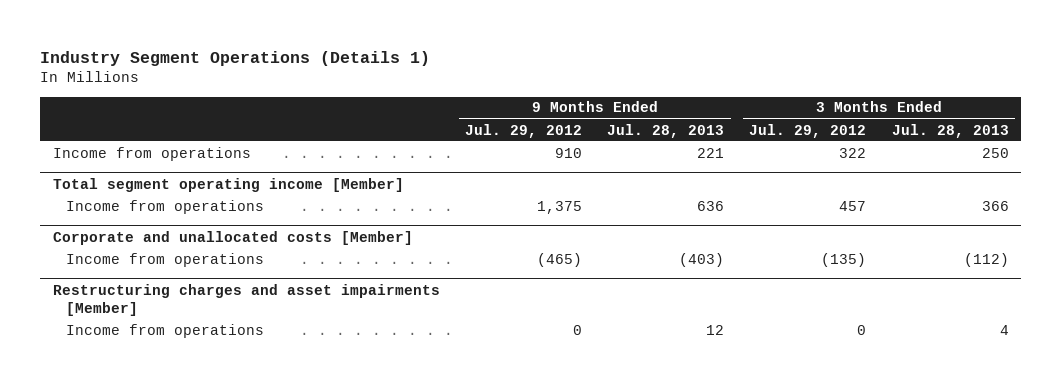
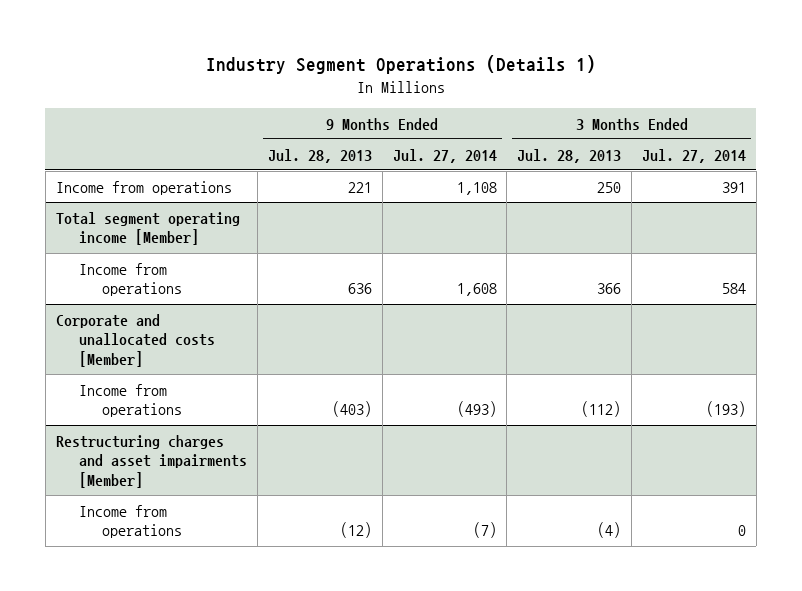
- | 9 Months Ended Jul. 29, 2012 | 9 Months Ended Jul. 28, 2013 | 3 Months Ended Jul. 29, 2012 | 3 Months Ended Jul. 28, 2013
+ | 9 Months Ended Jul. 28, 2013 | 9 Months Ended Jul. 27, 2014 | 3 Months Ended Jul. 28, 2013 | 3 Months Ended Jul. 27, 2014
@ Restructuring charges and asset impairments [Member]
- Income from operations | 0 | 12 | 0 | 4
+ Income from operations | (12) | (7) | (4) | 0

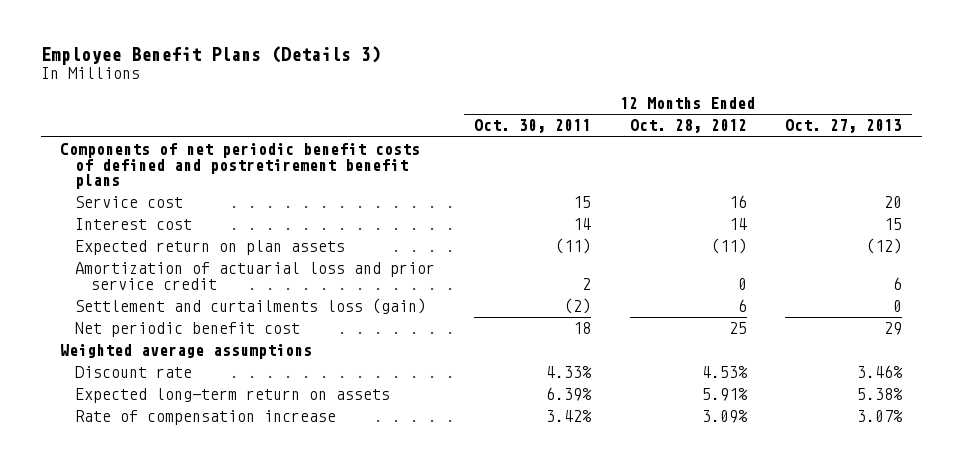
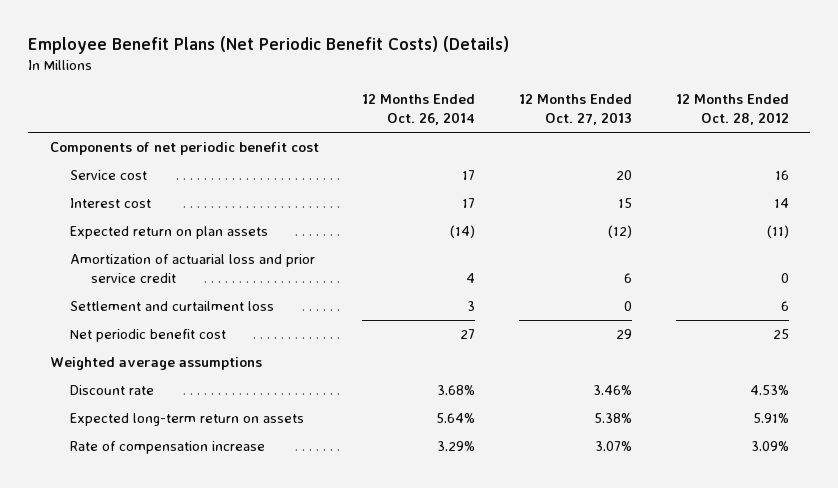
- Employee Benefit Plans (Details 3)
+ Employee Benefit Plans (Net Periodic Benefit Costs) (Details)
- | 12 Months Ended Oct. 30, 2011 | 12 Months Ended Oct. 28, 2012 | 12 Months Ended Oct. 27, 2013
+ | 12 Months Ended Oct. 26, 2014 | 12 Months Ended Oct. 27, 2013 | 12 Months Ended Oct. 28, 2012
- Components of net periodic benefit costs of defined and postretirement benefit plans
+ Components of net periodic benefit cost
- Settlement and curtailments loss (gain) | (2) | 6 | 0
+ Settlement and curtailment loss | 3 | 0 | 6

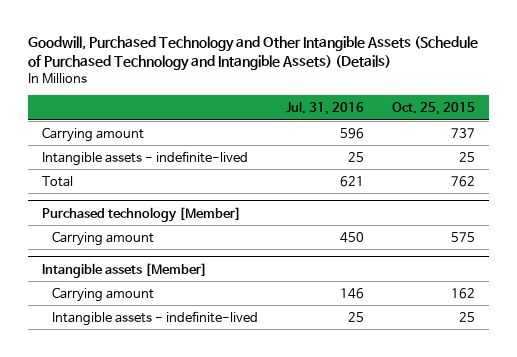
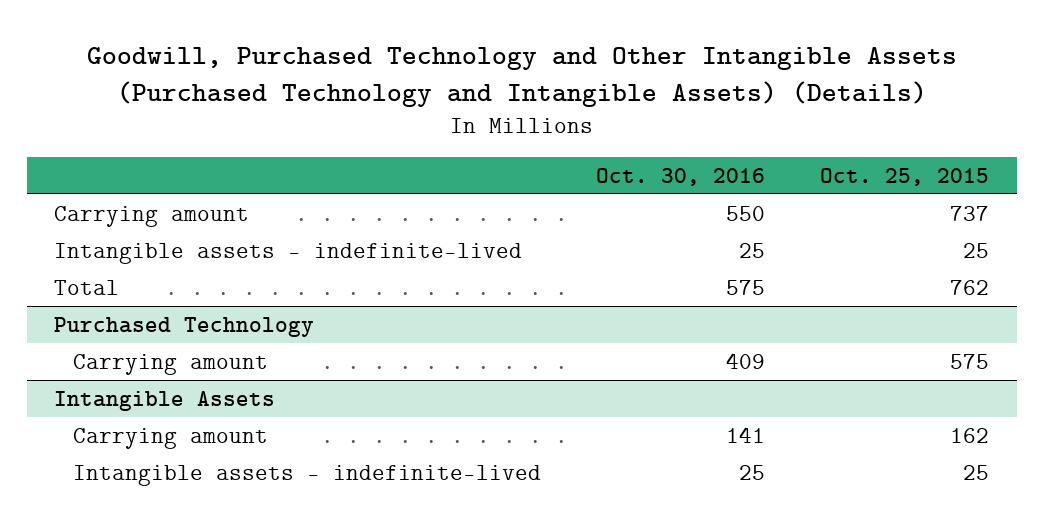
- Goodwill, Purchased Technology and Other Intangible Assets (Schedule of Purchased Technology and Intangible Assets) (Details)
+ Goodwill, Purchased Technology and Other Intangible Assets (Purchased Technology and Intangible Assets) (Details)
- | Jul. 31, 2016 | Oct. 25, 2015
+ | Oct. 30, 2016 | Oct. 25, 2015
- Purchased technology [Member]
+ Purchased Technology
- Intangible assets [Member]
+ Intangible Assets

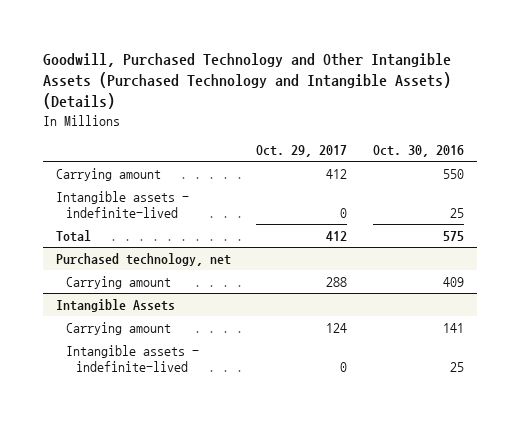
- | Oct. 30, 2016 | Oct. 25, 2015
+ | Oct. 29, 2017 | Oct. 30, 2016
- Purchased Technology
+ Purchased technology, net

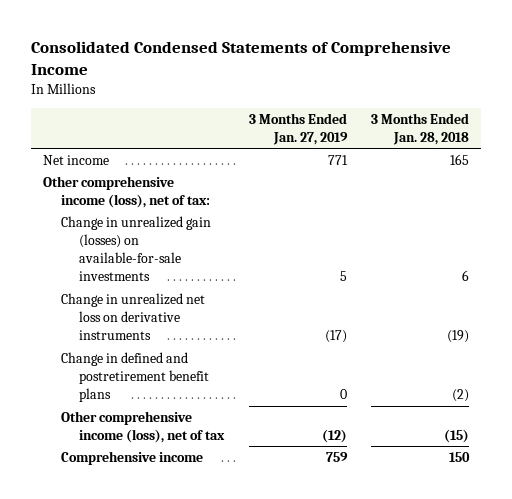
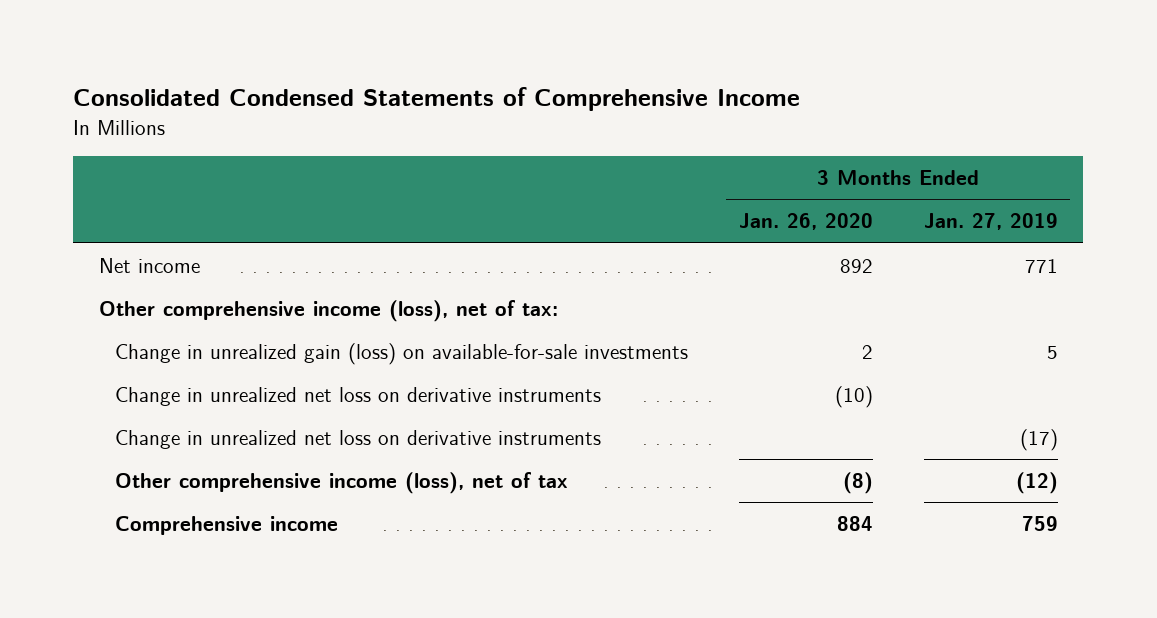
- | 3 Months Ended Jan. 27, 2019 | 3 Months Ended Jan. 28, 2018
+ | 3 Months Ended Jan. 26, 2020 | 3 Months Ended Jan. 27, 2019
- Change in unrealized gain (losses) on available-for-sale investments | 5 | 6
+ Change in unrealized gain (loss) on available-for-sale investments | 2 | 5
+ Change in unrealized net loss on derivative instruments | (10) |
- Change in defined and postretirement benefit plans | 0 | (2)

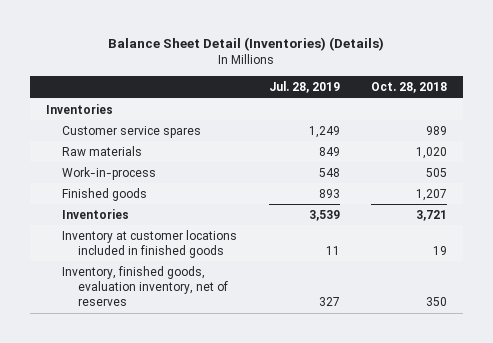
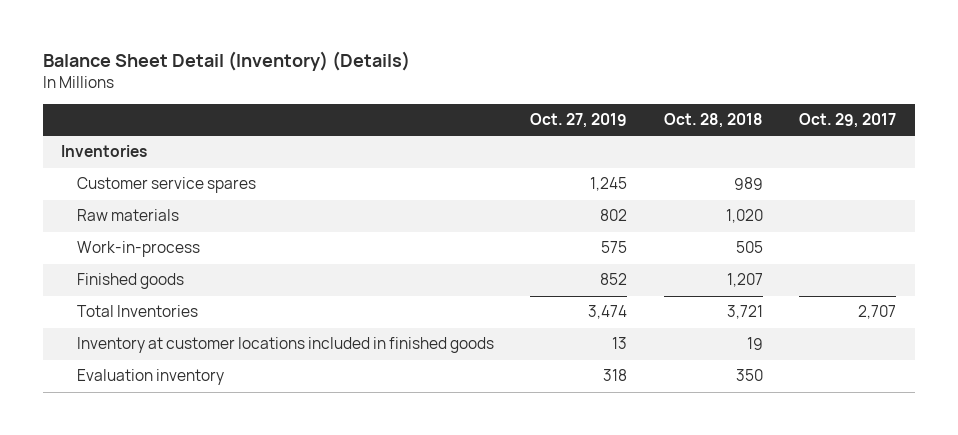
- Balance Sheet Detail (Inventories) (Details)
+ Balance Sheet Detail (Inventory) (Details)
- | Jul. 28, 2019 | Oct. 28, 2018
+ | Oct. 27, 2019 | Oct. 28, 2018 | Oct. 29, 2017
- Inventories | 3,539 | 3,721
+ Total Inventories | 3,474 | 3,721 | 2,707
- Inventory, finished goods, evaluation inventory, net of reserves | 327 | 350
+ Evaluation inventory | 318 | 350 |

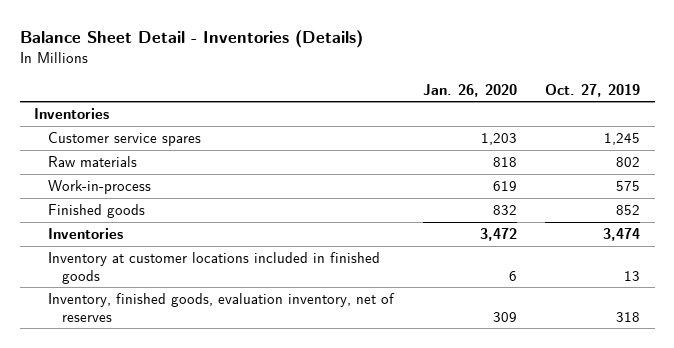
- Balance Sheet Detail (Inventory) (Details)
+ Balance Sheet Detail - Inventories (Details)
- | Oct. 27, 2019 | Oct. 28, 2018 | Oct. 29, 2017
+ | Jan. 26, 2020 | Oct. 27, 2019
- Total Inventories | 3,474 | 3,721 | 2,707
+ Inventories | 3,472 | 3,474
- Evaluation inventory | 318 | 350 |
+ Inventory, finished goods, evaluation inventory, net of reserves | 309 | 318

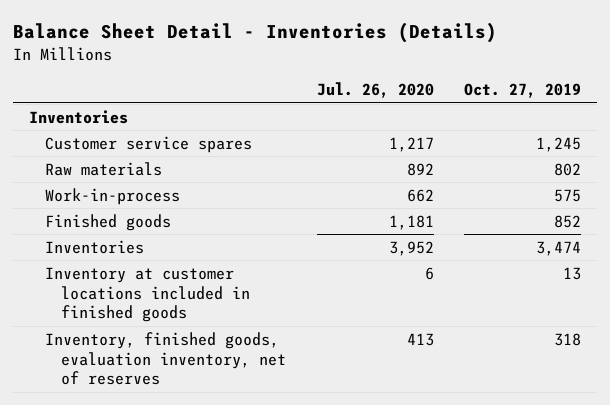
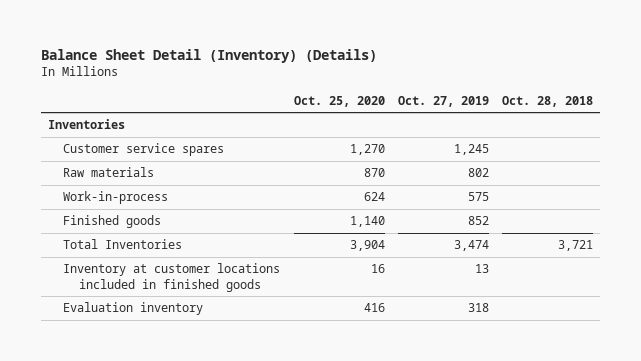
- Balance Sheet Detail - Inventories (Details)
+ Balance Sheet Detail (Inventory) (Details)
- | Jul. 26, 2020 | Oct. 27, 2019
+ | Oct. 25, 2020 | Oct. 27, 2019 | Oct. 28, 2018
- Inventories | 3,952 | 3,474
+ Total Inventories | 3,904 | 3,474 | 3,721
- Inventory, finished goods, evaluation inventory, net of reserves | 413 | 318
+ Evaluation inventory | 416 | 318 |

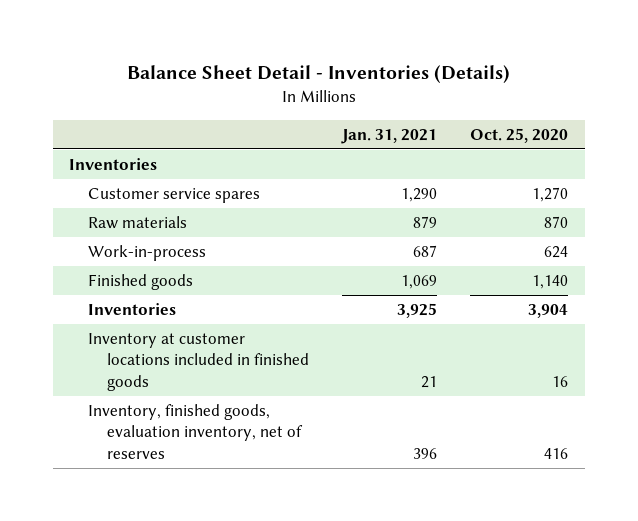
- Balance Sheet Detail (Inventory) (Details)
+ Balance Sheet Detail - Inventories (Details)
- | Oct. 25, 2020 | Oct. 27, 2019 | Oct. 28, 2018
+ | Jan. 31, 2021 | Oct. 25, 2020
- Total Inventories | 3,904 | 3,474 | 3,721
+ Inventories | 3,925 | 3,904
- Evaluation inventory | 416 | 318 |
+ Inventory, finished goods, evaluation inventory, net of reserves | 396 | 416

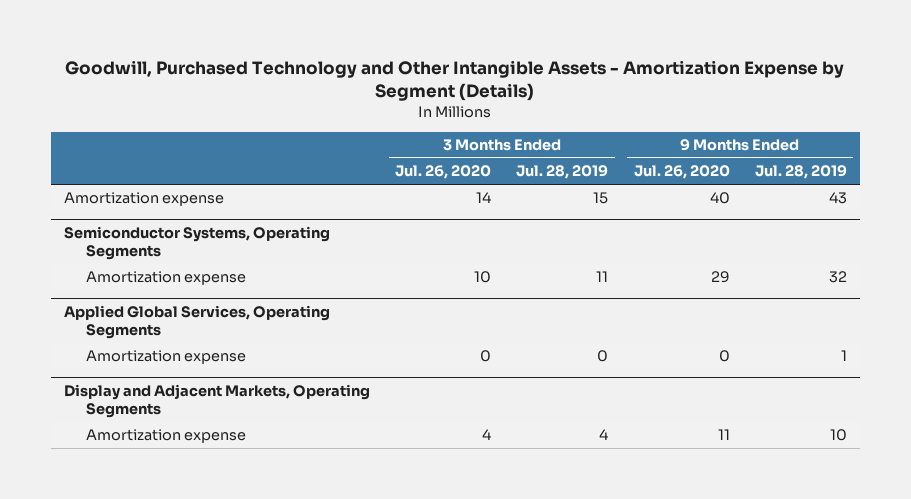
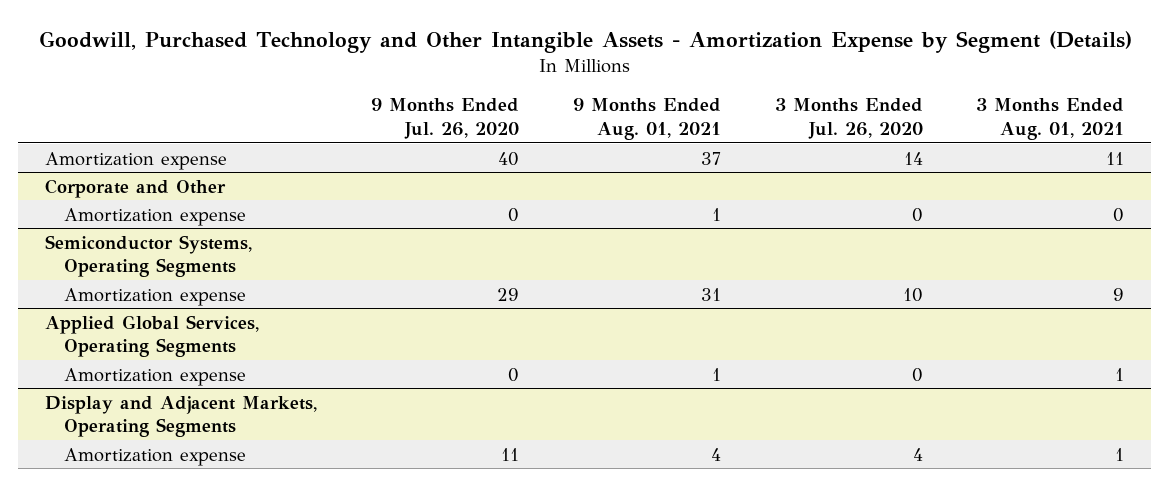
- | 3 Months Ended Jul. 26, 2020 | 3 Months Ended Jul. 28, 2019 | 9 Months Ended Jul. 26, 2020 | 9 Months Ended Jul. 28, 2019
+ | 9 Months Ended Jul. 26, 2020 | 9 Months Ended Aug. 01, 2021 | 3 Months Ended Jul. 26, 2020 | 3 Months Ended Aug. 01, 2021
+ Corporate and Other
+ Amortization expense | 0 | 1 | 0 | 0

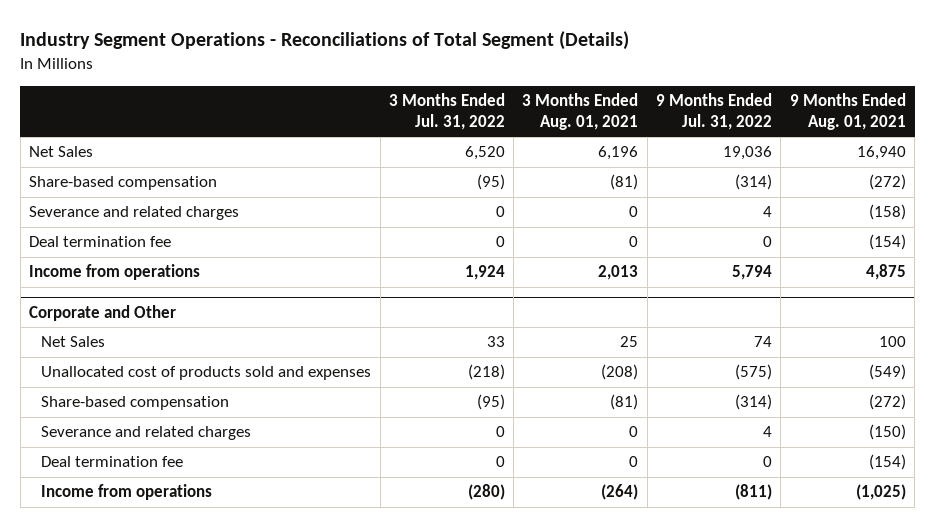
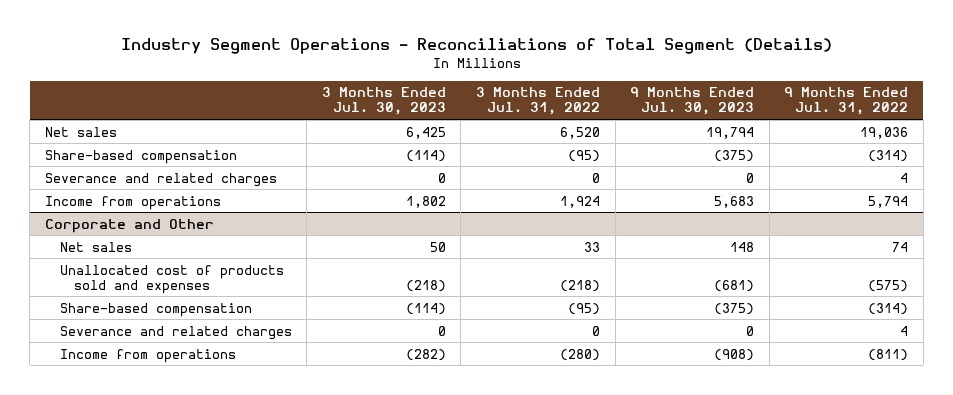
- | 3 Months Ended Jul. 31, 2022 | 3 Months Ended Aug. 01, 2021 | 9 Months Ended Jul. 31, 2022 | 9 Months Ended Aug. 01, 2021
+ | 3 Months Ended Jul. 30, 2023 | 3 Months Ended Jul. 31, 2022 | 9 Months Ended Jul. 30, 2023 | 9 Months Ended Jul. 31, 2022
- Net Sales | 6,520 | 6,196 | 19,036 | 16,940
+ Net sales | 6,425 | 6,520 | 19,794 | 19,036
- Deal termination fee | 0 | 0 | 0 | (154)
@ Corporate and Other
- Net Sales | 33 | 25 | 74 | 100
+ Net sales | 50 | 33 | 148 | 74
- Deal termination fee | 0 | 0 | 0 | (154)

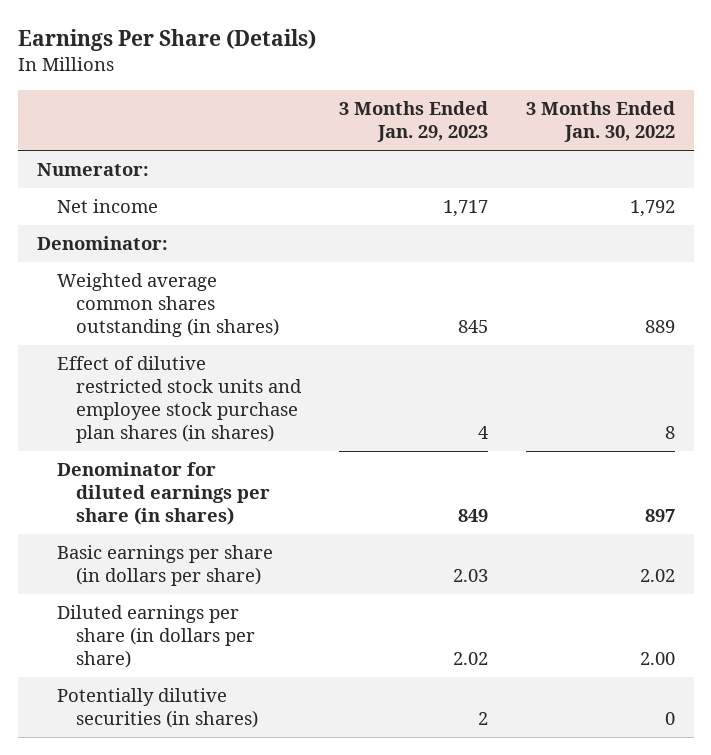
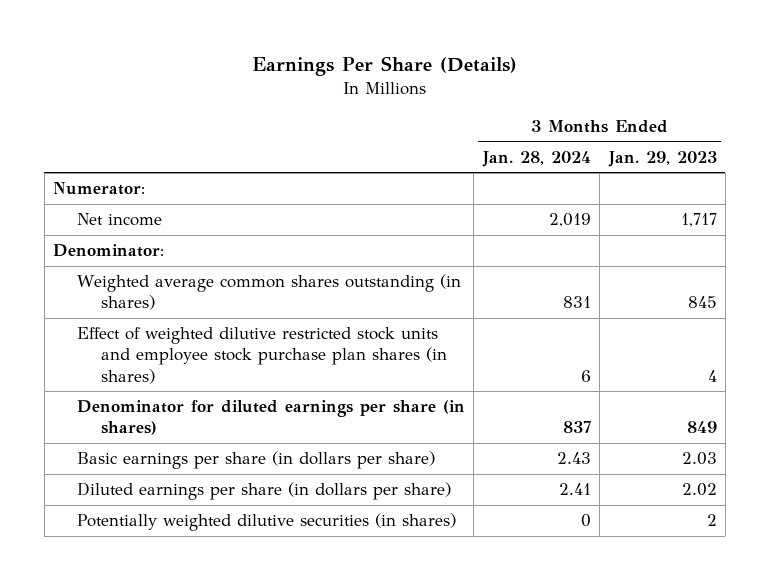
- | 3 Months Ended Jan. 29, 2023 | 3 Months Ended Jan. 30, 2022
+ | 3 Months Ended Jan. 28, 2024 | 3 Months Ended Jan. 29, 2023
- Effect of dilutive restricted stock units and employee stock purchase plan shares (in shares) | 4 | 8
+ Effect of weighted dilutive restricted stock units and employee stock purchase plan shares (in shares) | 6 | 4
- Potentially dilutive securities (in shares) | 2 | 0
+ Potentially weighted dilutive securities (in shares) | 0 | 2

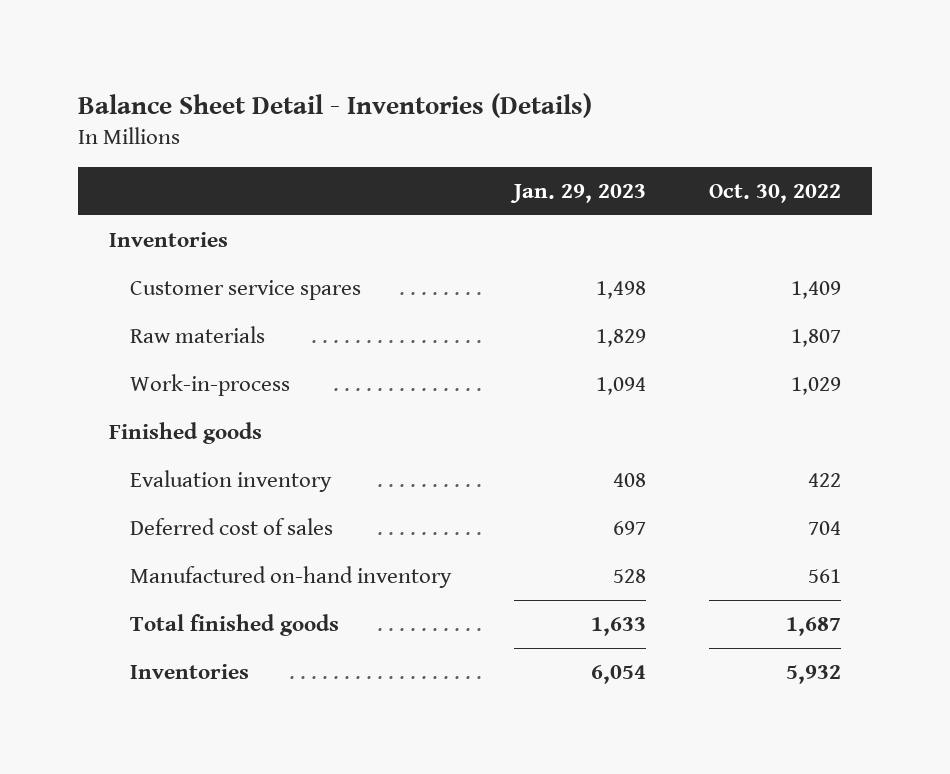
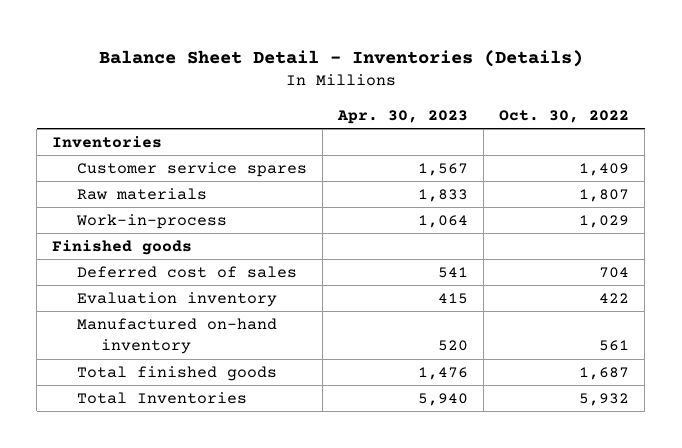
- | Jan. 29, 2023 | Oct. 30, 2022
+ | Apr. 30, 2023 | Oct. 30, 2022
moved down: Evaluation inventory | 415 | 422
- Inventories | 6,054 | 5,932
+ Total Inventories | 5,940 | 5,932

